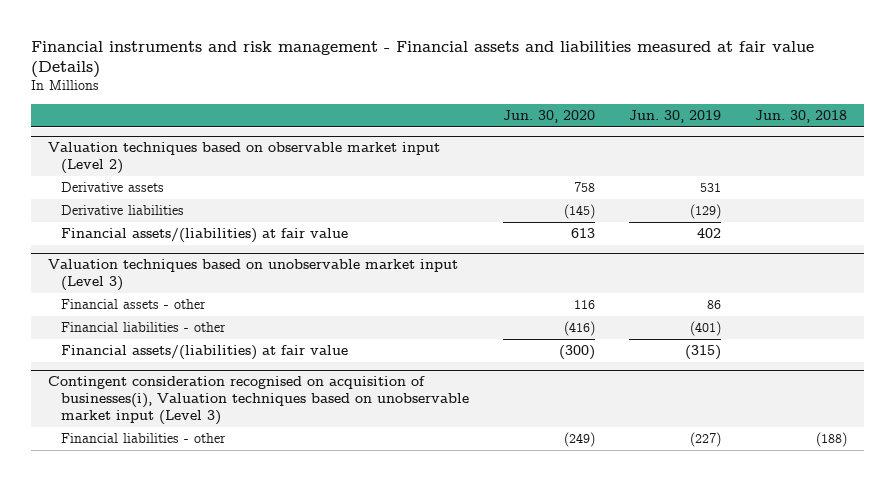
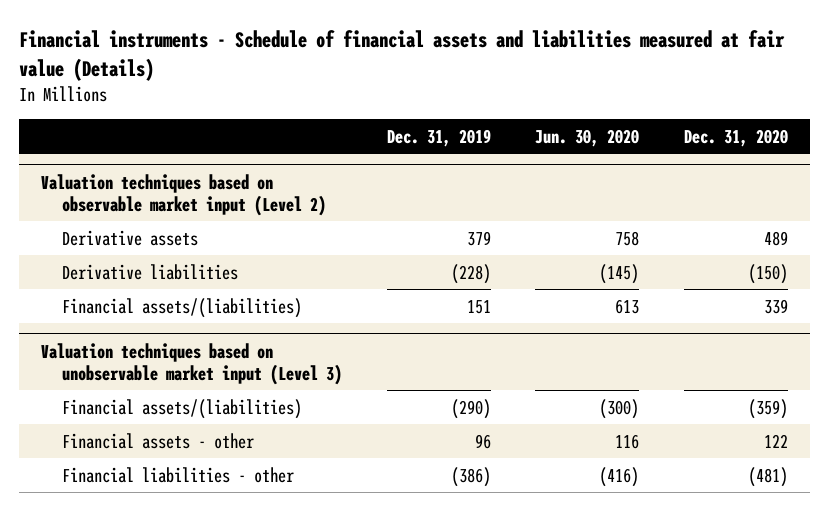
- Financial instruments and risk management - Financial assets and liabilities measured at fair value (Details)
+ Financial instruments - Schedule of financial assets and liabilities measured at fair value (Details)
- | Jun. 30, 2020 | Jun. 30, 2019 | Jun. 30, 2018
+ | Dec. 31, 2019 | Jun. 30, 2020 | Dec. 31, 2020
@ Valuation techniques based on observable market input (Level 2)
- Financial assets/(liabilities) at fair value | 613 | 402 |
+ Financial assets/(liabilities) | 151 | 613 | 339
@ Valuation techniques based on unobservable market input (Level 3)
+ Financial assets/(liabilities) | (290) | (300) | (359)
- Financial assets/(liabilities) at fair value | (300) | (315) |
- Contingent consideration recognised on acquisition of businesses(i), Valuation techniques based on unobservable market input (Level 3)
- Financial liabilities - other | (249) | (227) | (188)

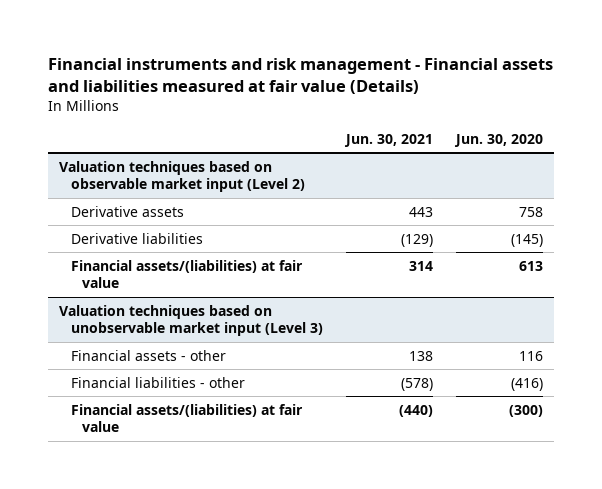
- Financial instruments - Schedule of financial assets and liabilities measured at fair value (Details)
+ Financial instruments and risk management - Financial assets and liabilities measured at fair value (Details)
- | Dec. 31, 2019 | Jun. 30, 2020 | Dec. 31, 2020
+ | Jun. 30, 2021 | Jun. 30, 2020
@ Valuation techniques based on observable market input (Level 2)
- Financial assets/(liabilities) | 151 | 613 | 339
+ Financial assets/(liabilities) at fair value | 314 | 613
@ Valuation techniques based on unobservable market input (Level 3)
- Financial assets/(liabilities) | (290) | (300) | (359)
+ Financial assets/(liabilities) at fair value | (440) | (300)

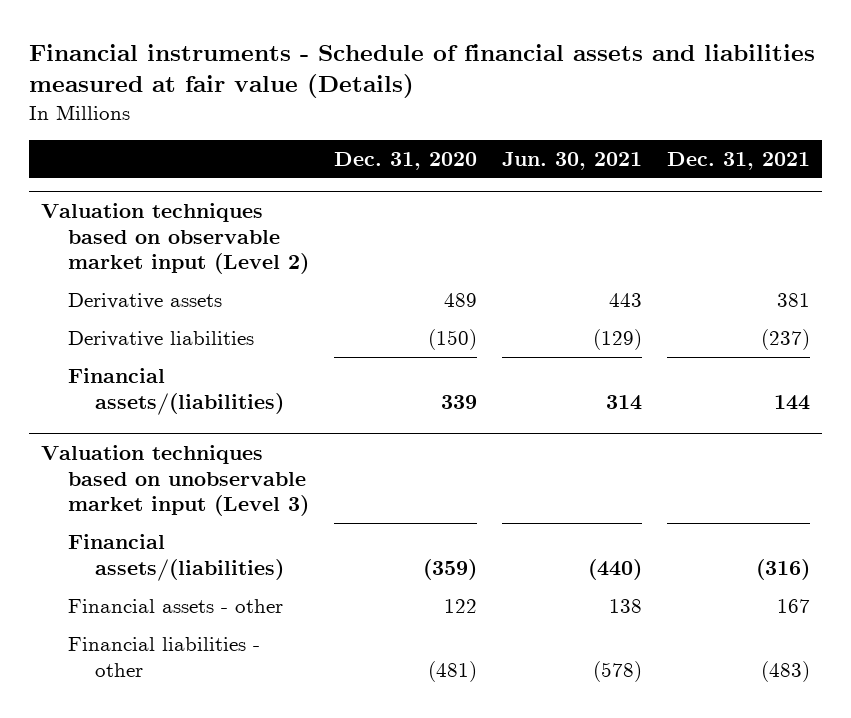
- Financial instruments and risk management - Financial assets and liabilities measured at fair value (Details)
+ Financial instruments - Schedule of financial assets and liabilities measured at fair value (Details)
- | Jun. 30, 2021 | Jun. 30, 2020
+ | Dec. 31, 2020 | Jun. 30, 2021 | Dec. 31, 2021
@ Valuation techniques based on observable market input (Level 2)
- Financial assets/(liabilities) at fair value | 314 | 613
+ Financial assets/(liabilities) | 339 | 314 | 144
@ Valuation techniques based on unobservable market input (Level 3)
+ Financial assets/(liabilities) | (359) | (440) | (316)
- Financial assets/(liabilities) at fair value | (440) | (300)

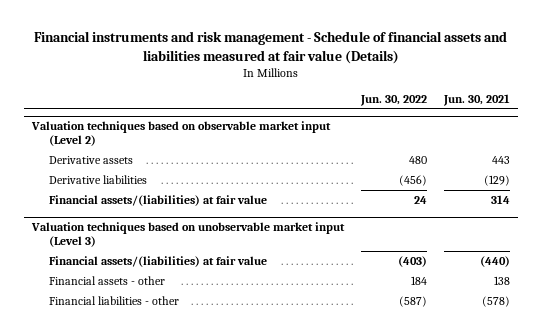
- Financial instruments - Schedule of financial assets and liabilities measured at fair value (Details)
+ Financial instruments and risk management - Schedule of financial assets and liabilities measured at fair value (Details)
- | Dec. 31, 2020 | Jun. 30, 2021 | Dec. 31, 2021
+ | Jun. 30, 2022 | Jun. 30, 2021
@ Valuation techniques based on observable market input (Level 2)
- Financial assets/(liabilities) | 339 | 314 | 144
+ Financial assets/(liabilities) at fair value | 24 | 314
@ Valuation techniques based on unobservable market input (Level 3)
- Financial assets/(liabilities) | (359) | (440) | (316)
+ Financial assets/(liabilities) at fair value | (403) | (440)

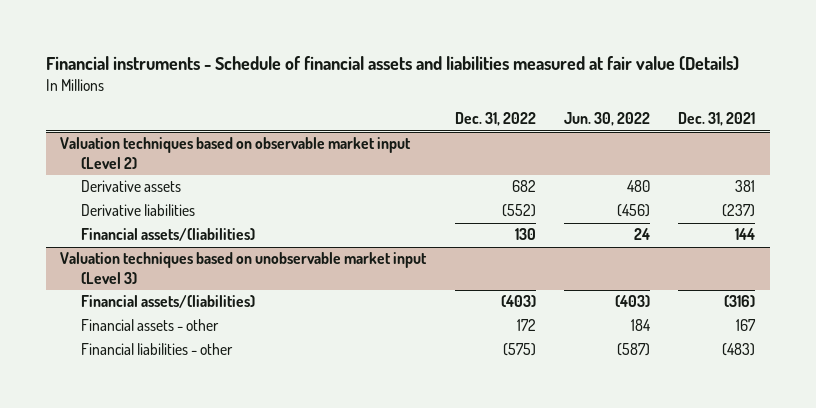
- Financial instruments and risk management - Schedule of financial assets and liabilities measured at fair value (Details)
+ Financial instruments - Schedule of financial assets and liabilities measured at fair value (Details)
- | Jun. 30, 2022 | Jun. 30, 2021
+ | Dec. 31, 2022 | Jun. 30, 2022 | Dec. 31, 2021
@ Valuation techniques based on observable market input (Level 2)
- Financial assets/(liabilities) at fair value | 24 | 314
+ Financial assets/(liabilities) | 130 | 24 | 144
@ Valuation techniques based on unobservable market input (Level 3)
- Financial assets/(liabilities) at fair value | (403) | (440)
+ Financial assets/(liabilities) | (403) | (403) | (316)

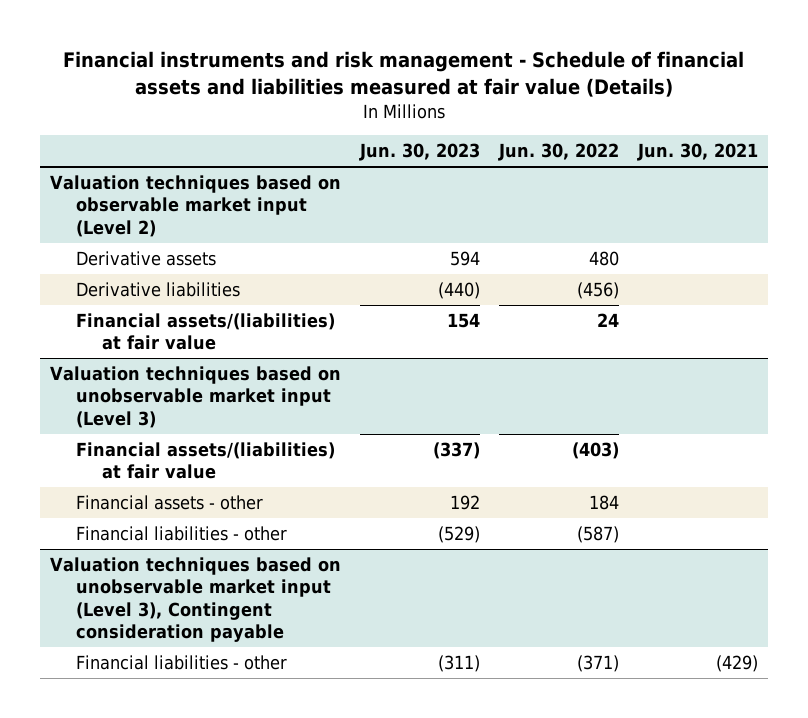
- Financial instruments - Schedule of financial assets and liabilities measured at fair value (Details)
+ Financial instruments and risk management - Schedule of financial assets and liabilities measured at fair value (Details)
- | Dec. 31, 2022 | Jun. 30, 2022 | Dec. 31, 2021
+ | Jun. 30, 2023 | Jun. 30, 2022 | Jun. 30, 2021
@ Valuation techniques based on observable market input (Level 2)
- Financial assets/(liabilities) | 130 | 24 | 144
+ Financial assets/(liabilities) at fair value | 154 | 24 |
@ Valuation techniques based on unobservable market input (Level 3)
- Financial assets/(liabilities) | (403) | (403) | (316)
+ Financial assets/(liabilities) at fair value | (337) | (403) |
+ Valuation techniques based on unobservable market input (Level 3), Contingent consideration payable
+ Financial liabilities - other | (311) | (371) | (429)

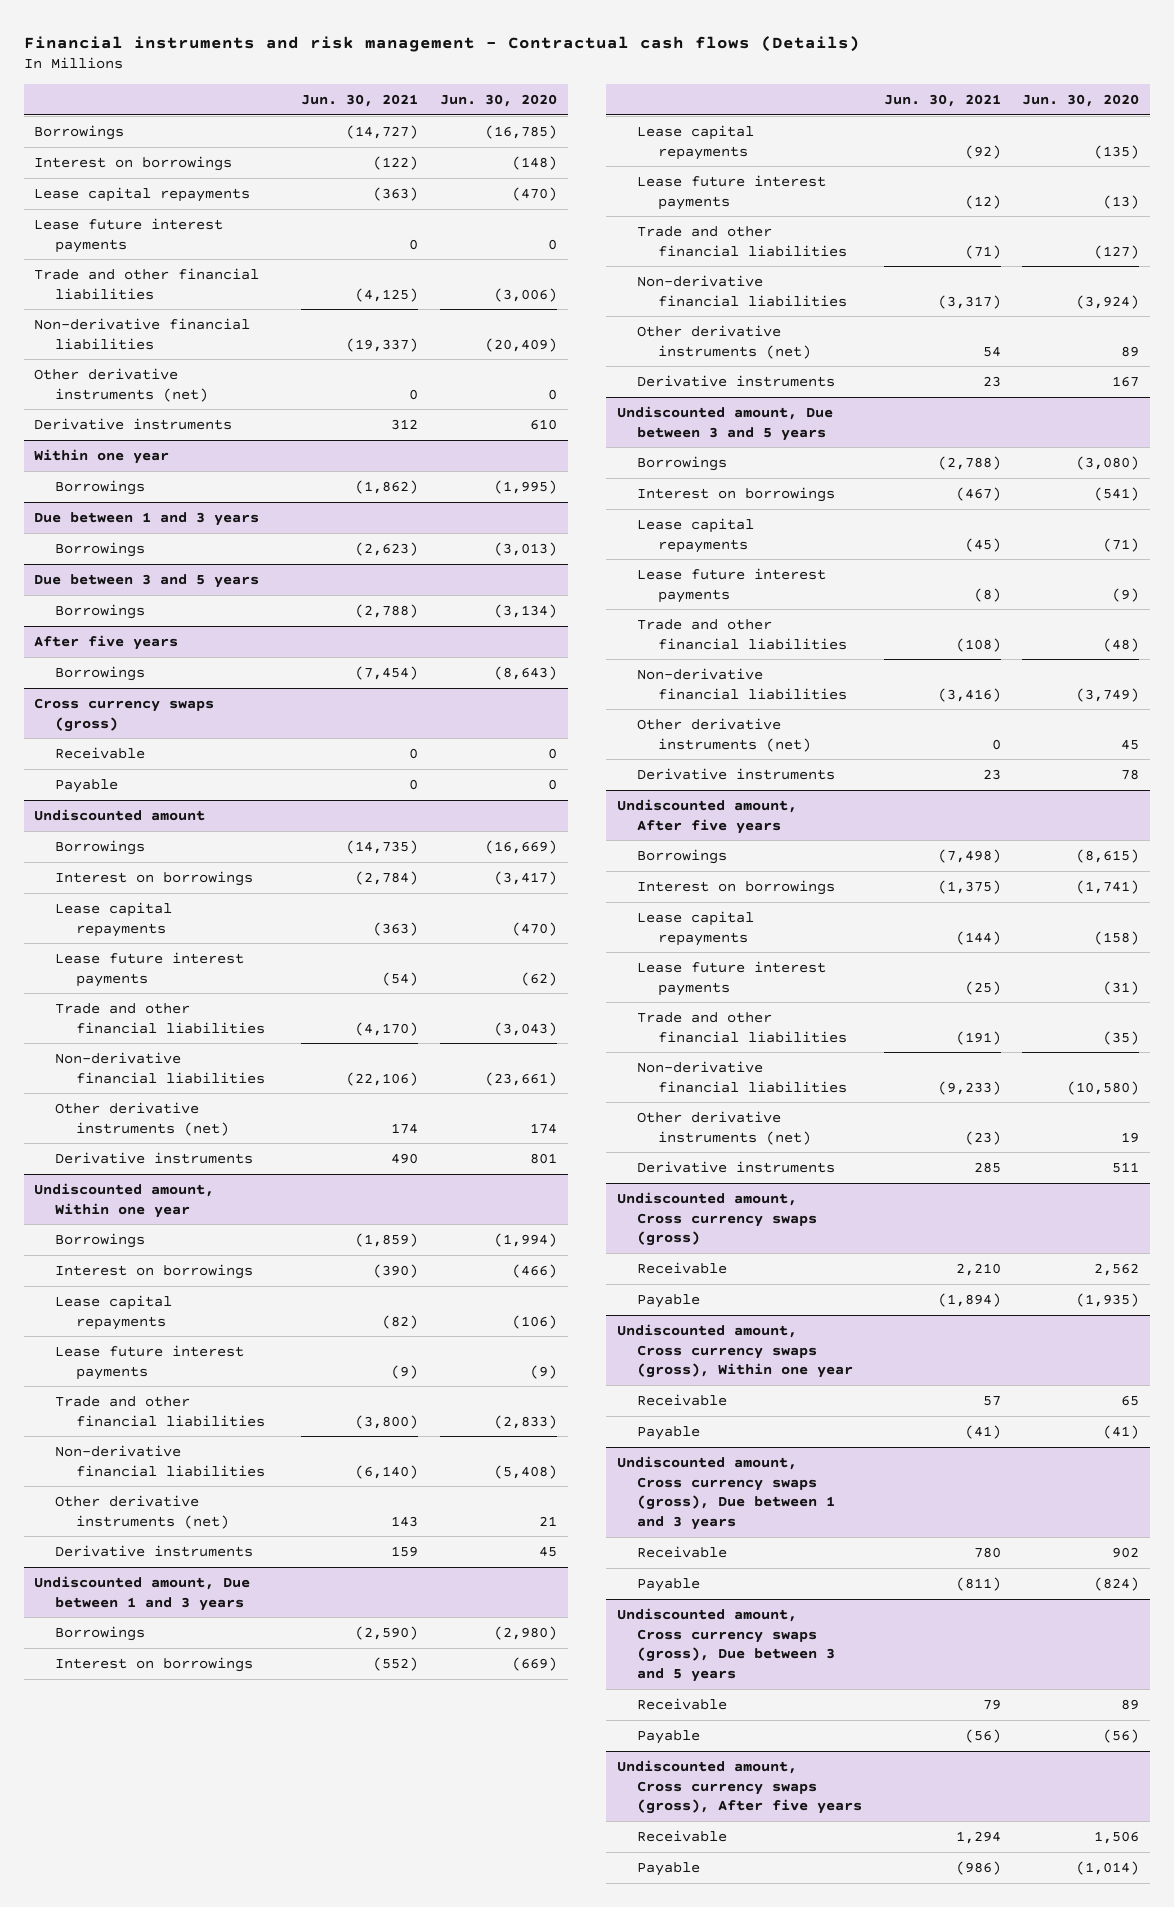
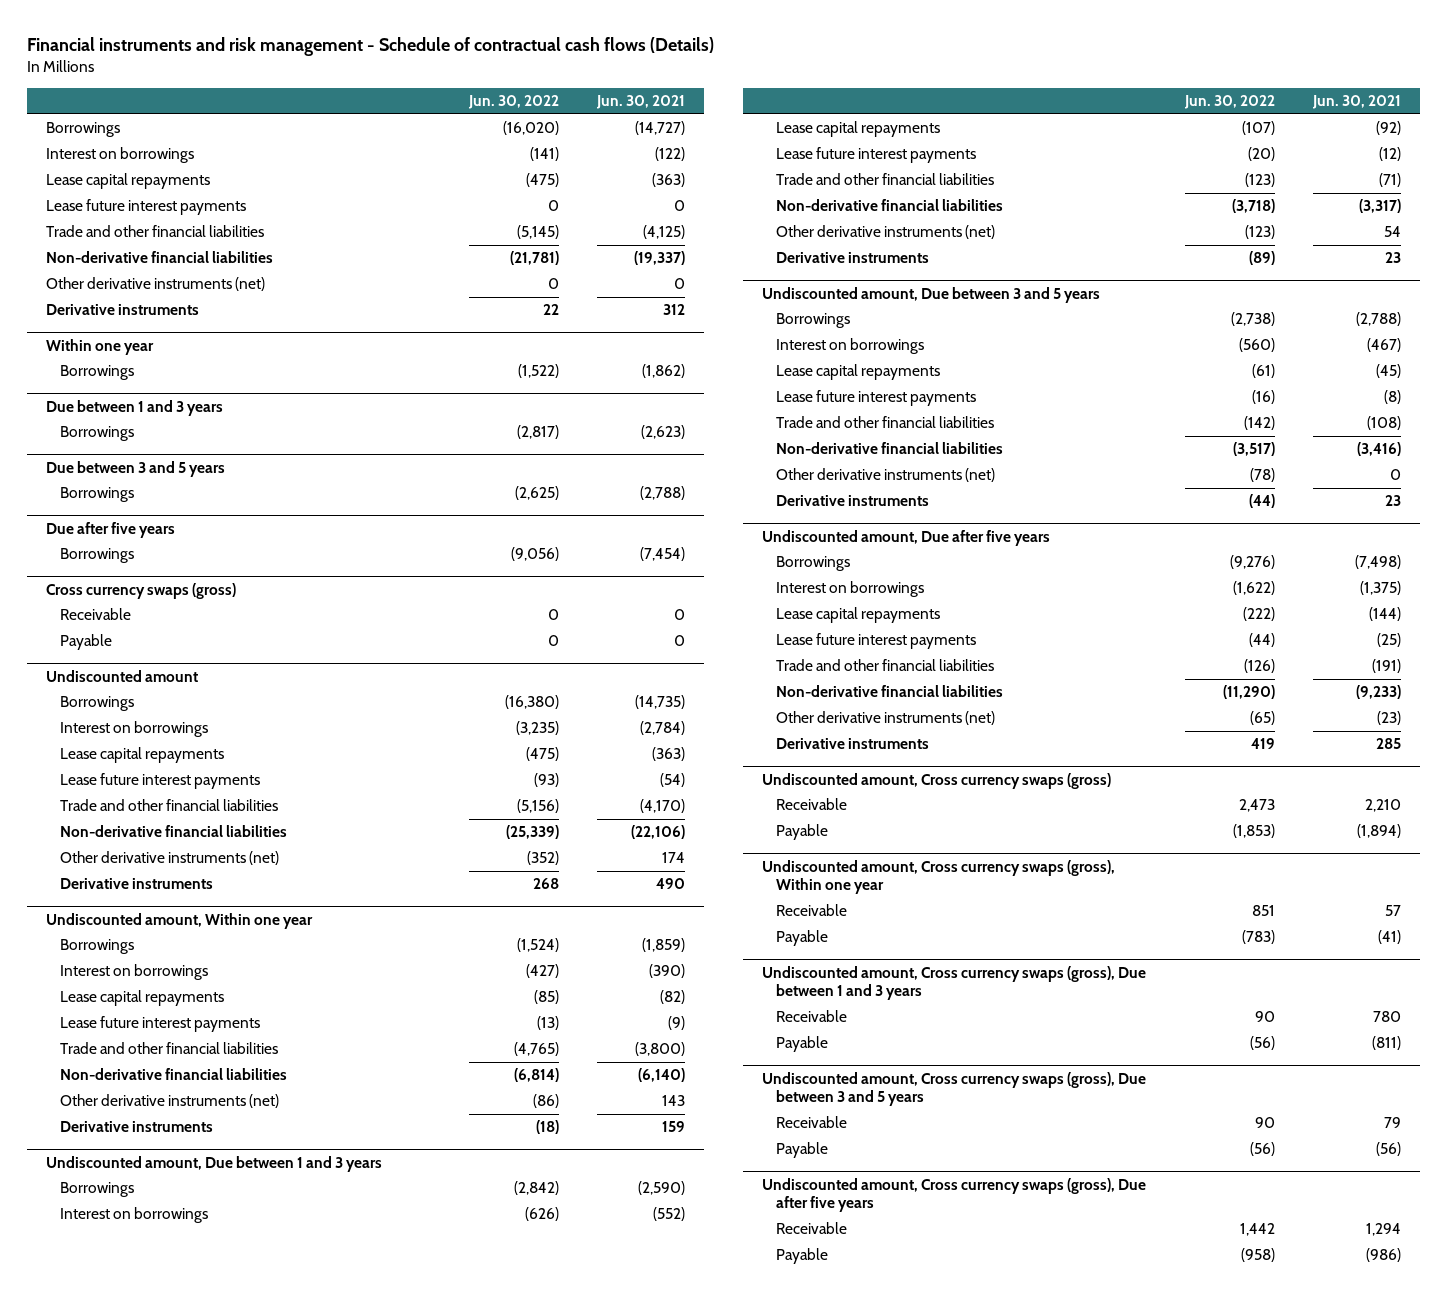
- Financial instruments and risk management - Contractual cash flows (Details)
+ Financial instruments and risk management - Schedule of contractual cash flows (Details)
- | Jun. 30, 2021 | Jun. 30, 2020
+ | Jun. 30, 2022 | Jun. 30, 2021
- After five years
+ Due after five years
- Undiscounted amount, After five years
+ Undiscounted amount, Due after five years
- Undiscounted amount, Cross currency swaps (gross), After five years
+ Undiscounted amount, Cross currency swaps (gross), Due after five years

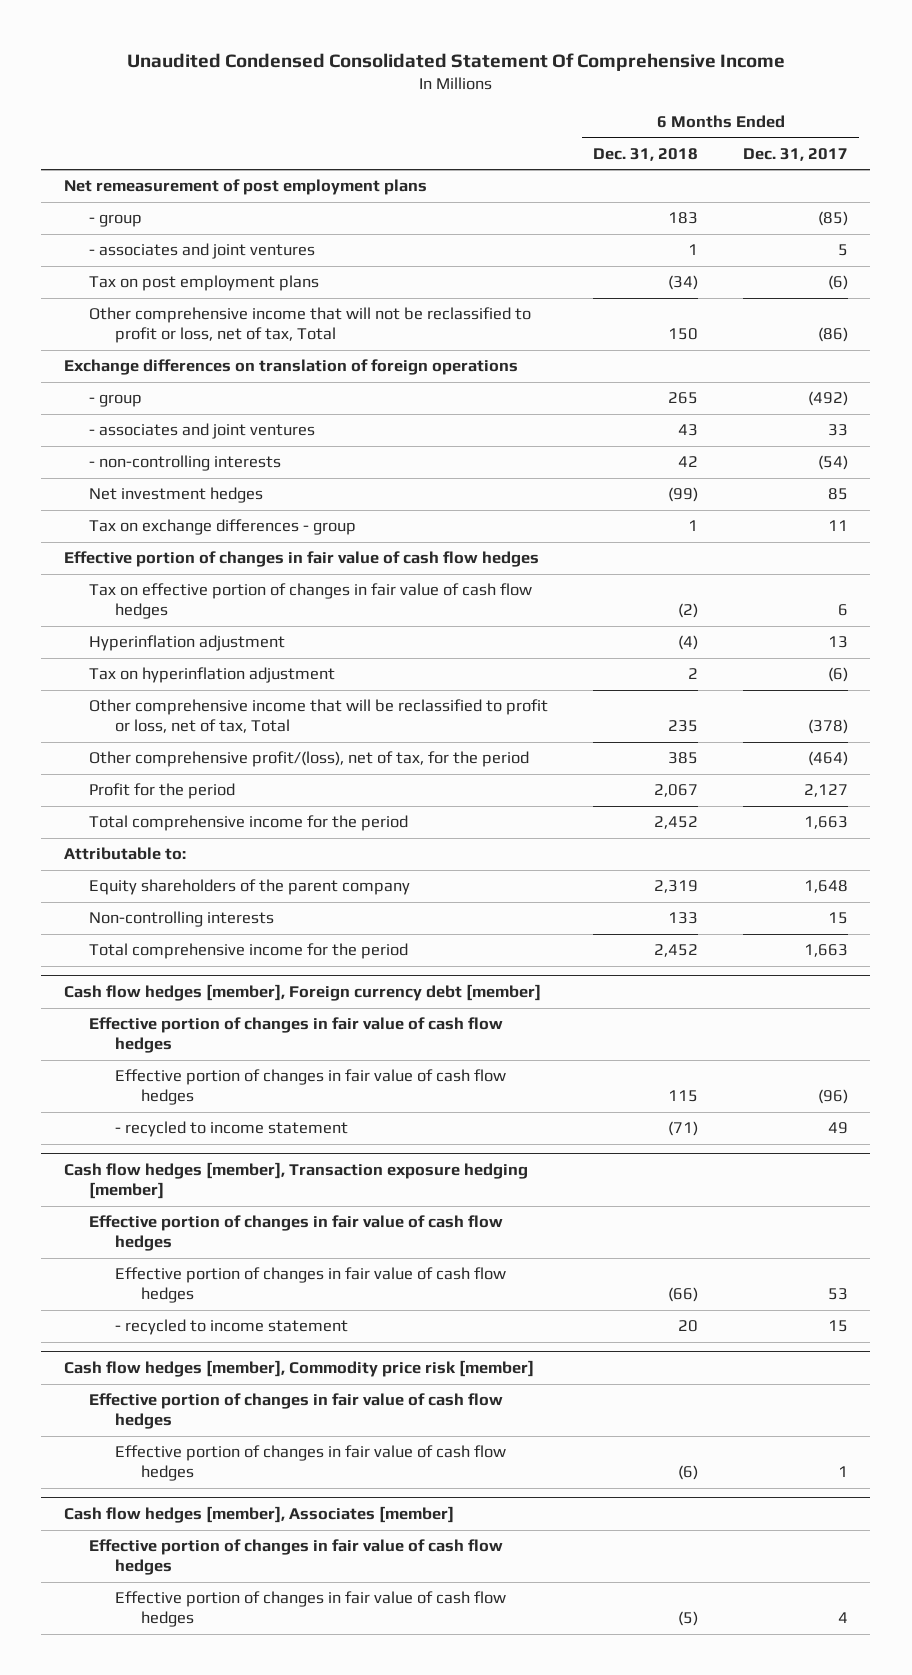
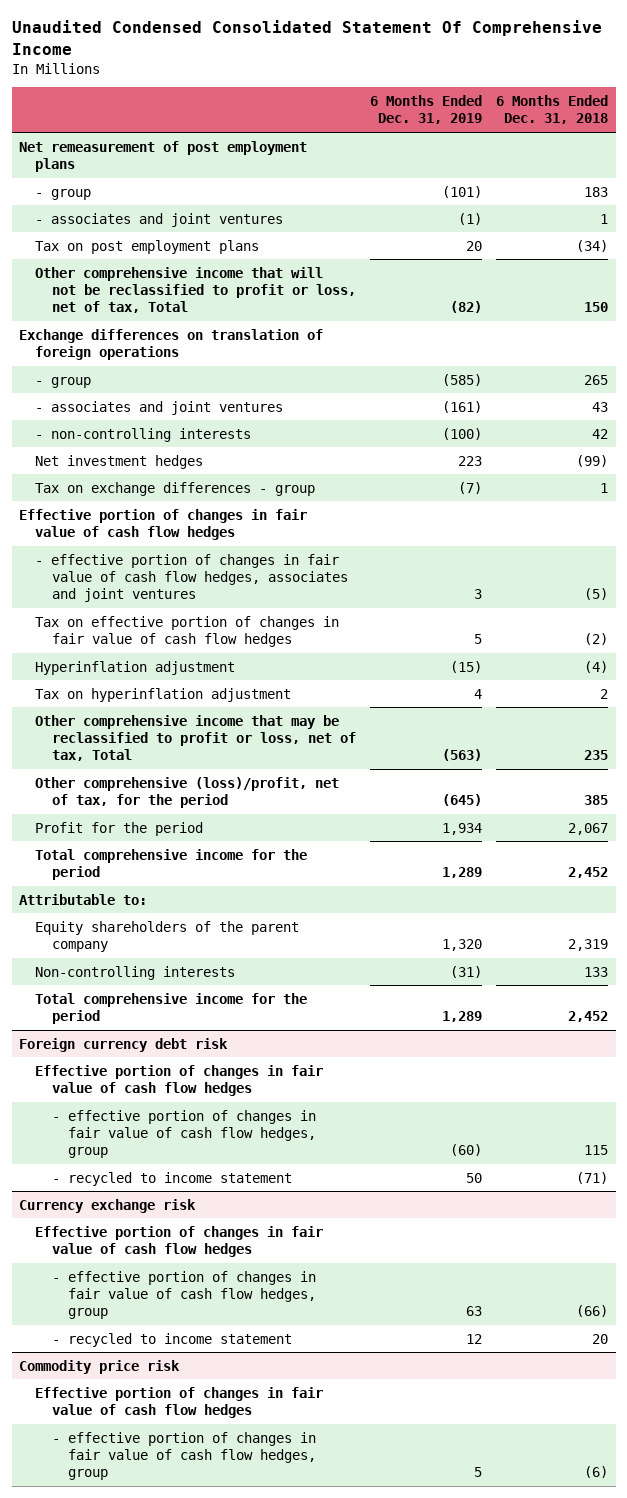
- | 6 Months Ended Dec. 31, 2018 | 6 Months Ended Dec. 31, 2017
+ | 6 Months Ended Dec. 31, 2019 | 6 Months Ended Dec. 31, 2018
+ - effective portion of changes in fair value of cash flow hedges, associates and joint ventures | 3 | (5)
- Other comprehensive income that will be reclassified to profit or loss, net of tax, Total | 235 | (378)
- Other comprehensive profit/(loss), net of tax, for the period | 385 | (464)
+ Other comprehensive income that may be reclassified to profit or loss, net of tax, Total | (563) | 235
+ Other comprehensive (loss)/profit, net of tax, for the period | (645) | 385
- Cash flow hedges [member], Foreign currency debt [member]
+ Foreign currency debt risk
- Effective portion of changes in fair value of cash flow hedges | 115 | (96)
+ - effective portion of changes in fair value of cash flow hedges, group | (60) | 115
- Cash flow hedges [member], Transaction exposure hedging [member]
+ Currency exchange risk
- Effective portion of changes in fair value of cash flow hedges | (66) | 53
+ - effective portion of changes in fair value of cash flow hedges, group | 63 | (66)
- Cash flow hedges [member], Commodity price risk [member]
- Effective portion of changes in fair value of cash flow hedges
- Effective portion of changes in fair value of cash flow hedges | (6) | 1
- Cash flow hedges [member], Associates [member]
+ Commodity price risk
- Effective portion of changes in fair value of cash flow hedges | (5) | 4
+ - effective portion of changes in fair value of cash flow hedges, group | 5 | (6)

